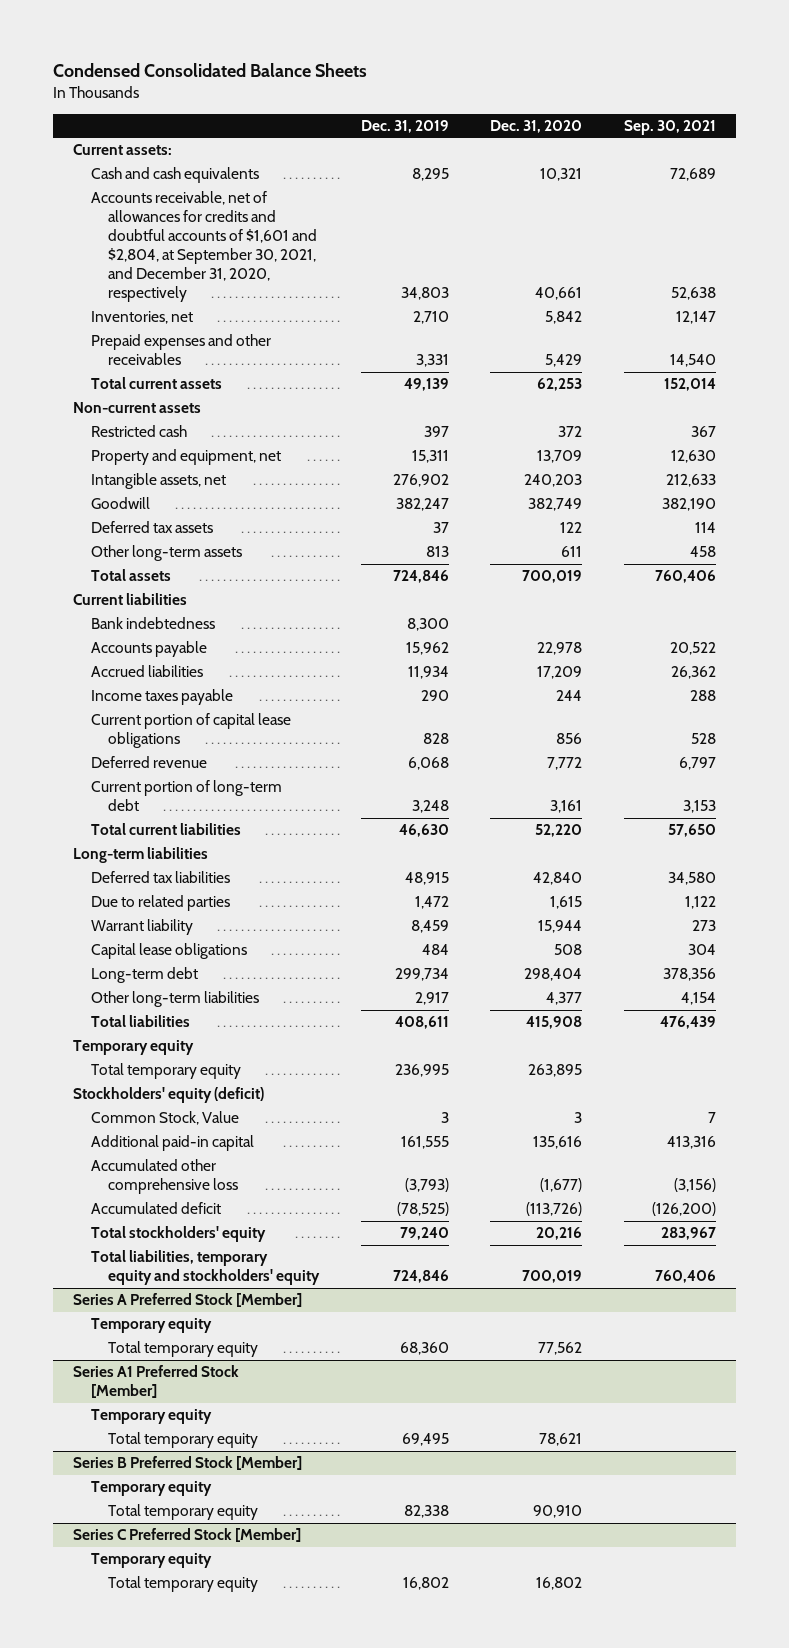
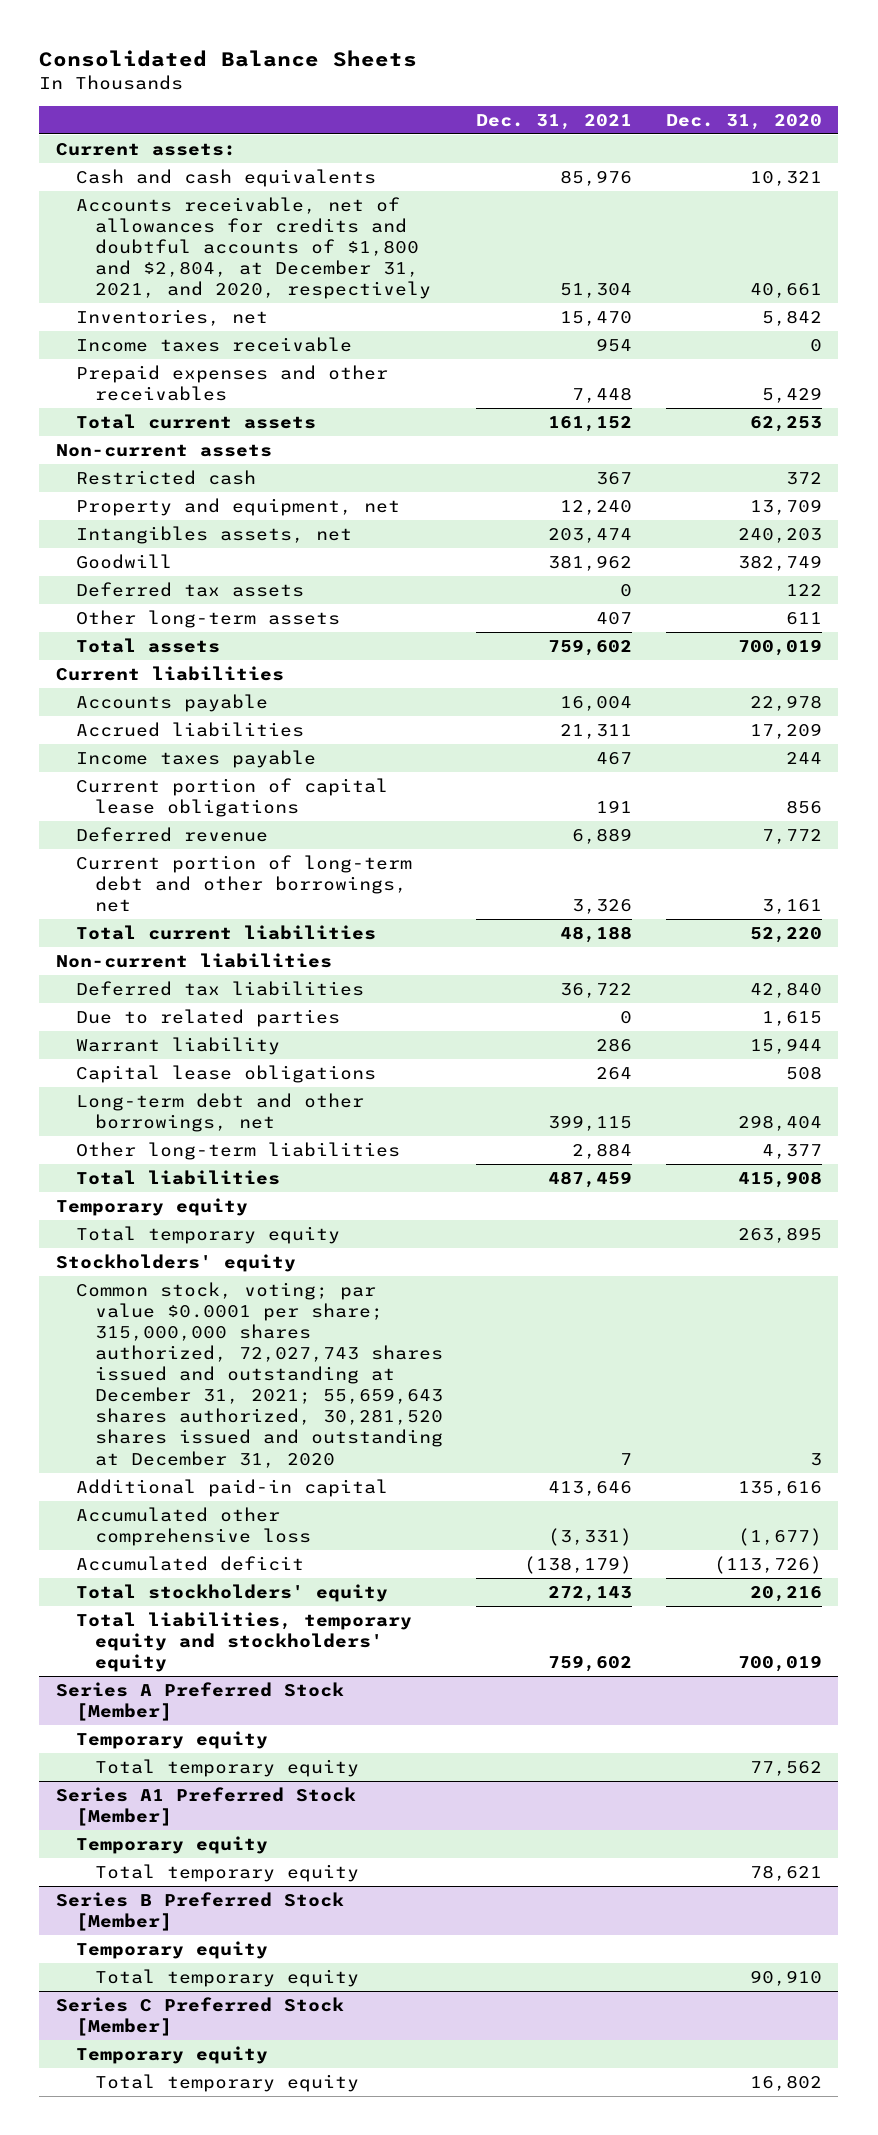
- Condensed Consolidated Balance Sheets
+ Consolidated Balance Sheets
- | Dec. 31, 2019 | Dec. 31, 2020 | Sep. 30, 2021
+ | Dec. 31, 2021 | Dec. 31, 2020
- Accounts receivable, net of allowances for credits and doubtful accounts of $1,601 and $2,804, at September 30, 2021, and December 31, 2020, respectively | 34,803 | 40,661 | 52,638
+ Accounts receivable, net of allowances for credits and doubtful accounts of $1,800 and $2,804, at December 31, 2021, and 2020, respectively | 51,304 | 40,661
+ Income taxes receivable | 954 | 0
- Intangible assets, net | 276,902 | 240,203 | 212,633
+ Intangibles assets, net | 203,474 | 240,203
- Bank indebtedness | 8,300 | |
- Current portion of long-term debt | 3,248 | 3,161 | 3,153
+ Current portion of long-term debt and other borrowings, net | 3,326 | 3,161
- Long-term liabilities
+ Non-current liabilities
- Long-term debt | 299,734 | 298,404 | 378,356
+ Long-term debt and other borrowings, net | 399,115 | 298,404
- Stockholders' equity (deficit)
- Common Stock, Value | 3 | 3 | 7
+ Stockholders' equity
+ Common stock, voting; par value $0.0001 per share; 315,000,000 shares authorized, 72,027,743 shares issued and outstanding at December 31, 2021; 55,659,643 shares authorized, 30,281,520 shares issued and outstanding at December 31, 2020 | 7 | 3

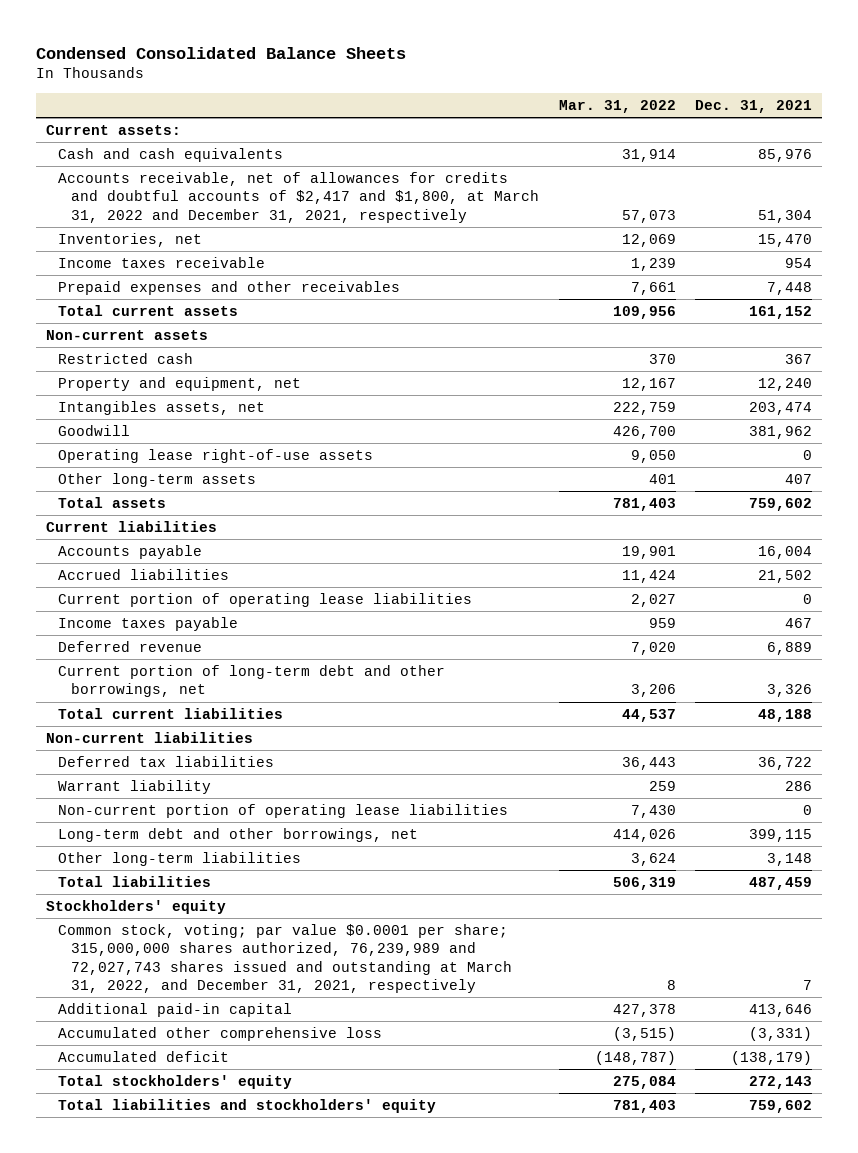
- Consolidated Balance Sheets
+ Condensed Consolidated Balance Sheets
- | Dec. 31, 2021 | Dec. 31, 2020
+ | Mar. 31, 2022 | Dec. 31, 2021
- Accounts receivable, net of allowances for credits and doubtful accounts of $1,800 and $2,804, at December 31, 2021, and 2020, respectively | 51,304 | 40,661
+ Accounts receivable, net of allowances for credits and doubtful accounts of $2,417 and $1,800, at March 31, 2022 and December 31, 2021, respectively | 57,073 | 51,304
- Deferred tax assets | 0 | 122
+ Operating lease right-of-use assets | 9,050 | 0
- Accrued liabilities | 21,311 | 17,209
+ Accrued liabilities | 11,424 | 21,502
+ Current portion of operating lease liabilities | 2,027 | 0
- Current portion of capital lease obligations | 191 | 856
- Due to related parties | 0 | 1,615
- Capital lease obligations | 264 | 508
+ Non-current portion of operating lease liabilities | 7,430 | 0
- Other long-term liabilities | 2,884 | 4,377
+ Other long-term liabilities | 3,624 | 3,148
- Temporary equity
- Total temporary equity | | 263,895
- Common stock, voting; par value $0.0001 per share; 315,000,000 shares authorized, 72,027,743 shares issued and outstanding at December 31, 2021; 55,659,643 shares authorized, 30,281,520 shares issued and outstanding at December 31, 2020 | 7 | 3
+ Common stock, voting; par value $0.0001 per share; 315,000,000 shares authorized, 76,239,989 and 72,027,743 shares issued and outstanding at March 31, 2022, and December 31, 2021, respectively | 8 | 7
- Total liabilities, temporary equity and stockholders' equity | 759,602 | 700,019
- Series A Preferred Stock [Member]
- Temporary equity
- Total temporary equity | | 77,562
- Series A1 Preferred Stock [Member]
- Temporary equity
- Total temporary equity | | 78,621
- Series B Preferred Stock [Member]
- Temporary equity
- Total temporary equity | | 90,910
- Series C Preferred Stock [Member]
- Temporary equity
- Total temporary equity | | 16,802
+ Total liabilities and stockholders' equity | 781,403 | 759,602

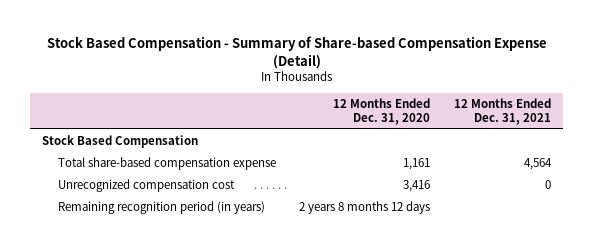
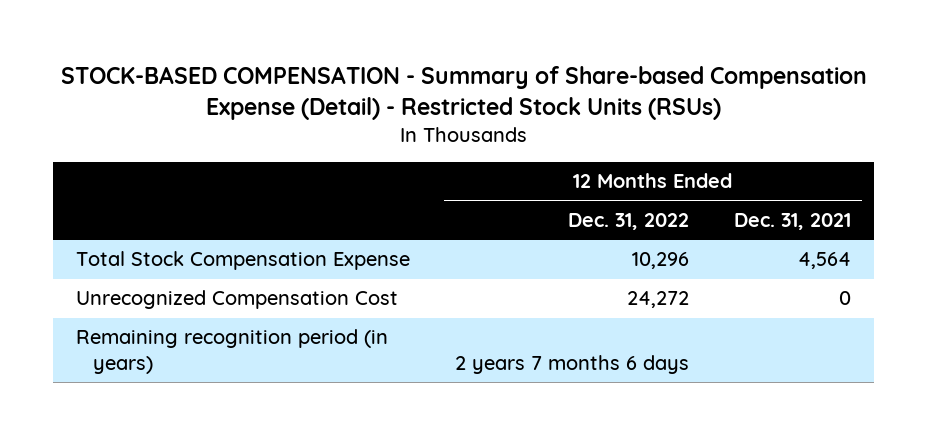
- Stock Based Compensation - Summary of Share-based Compensation Expense (Detail)
+ STOCK-BASED COMPENSATION - Summary of Share-based Compensation Expense (Detail) - Restricted Stock Units (RSUs)
- | 12 Months Ended Dec. 31, 2020 | 12 Months Ended Dec. 31, 2021
+ | 12 Months Ended Dec. 31, 2022 | 12 Months Ended Dec. 31, 2021
- Stock Based Compensation
- Total share-based compensation expense | 1,161 | 4,564
- Unrecognized compensation cost | 3,416 | 0
+ Total Stock Compensation Expense | 10,296 | 4,564
+ Unrecognized Compensation Cost | 24,272 | 0

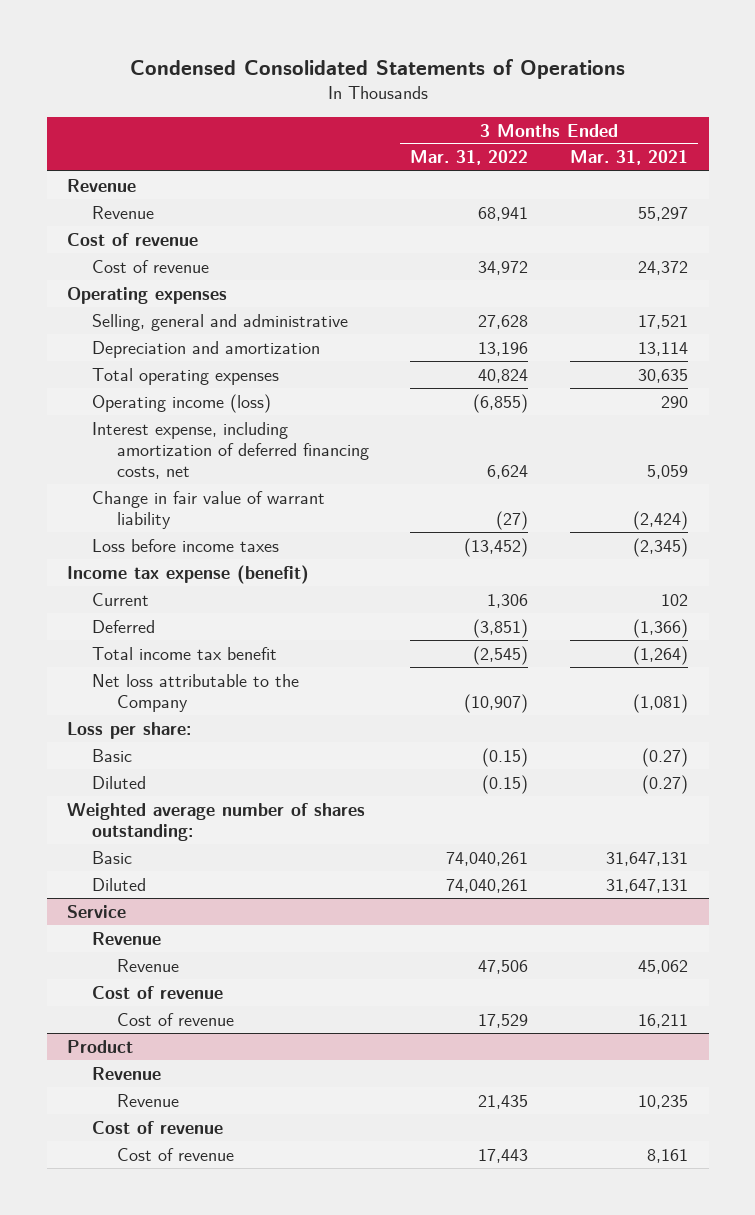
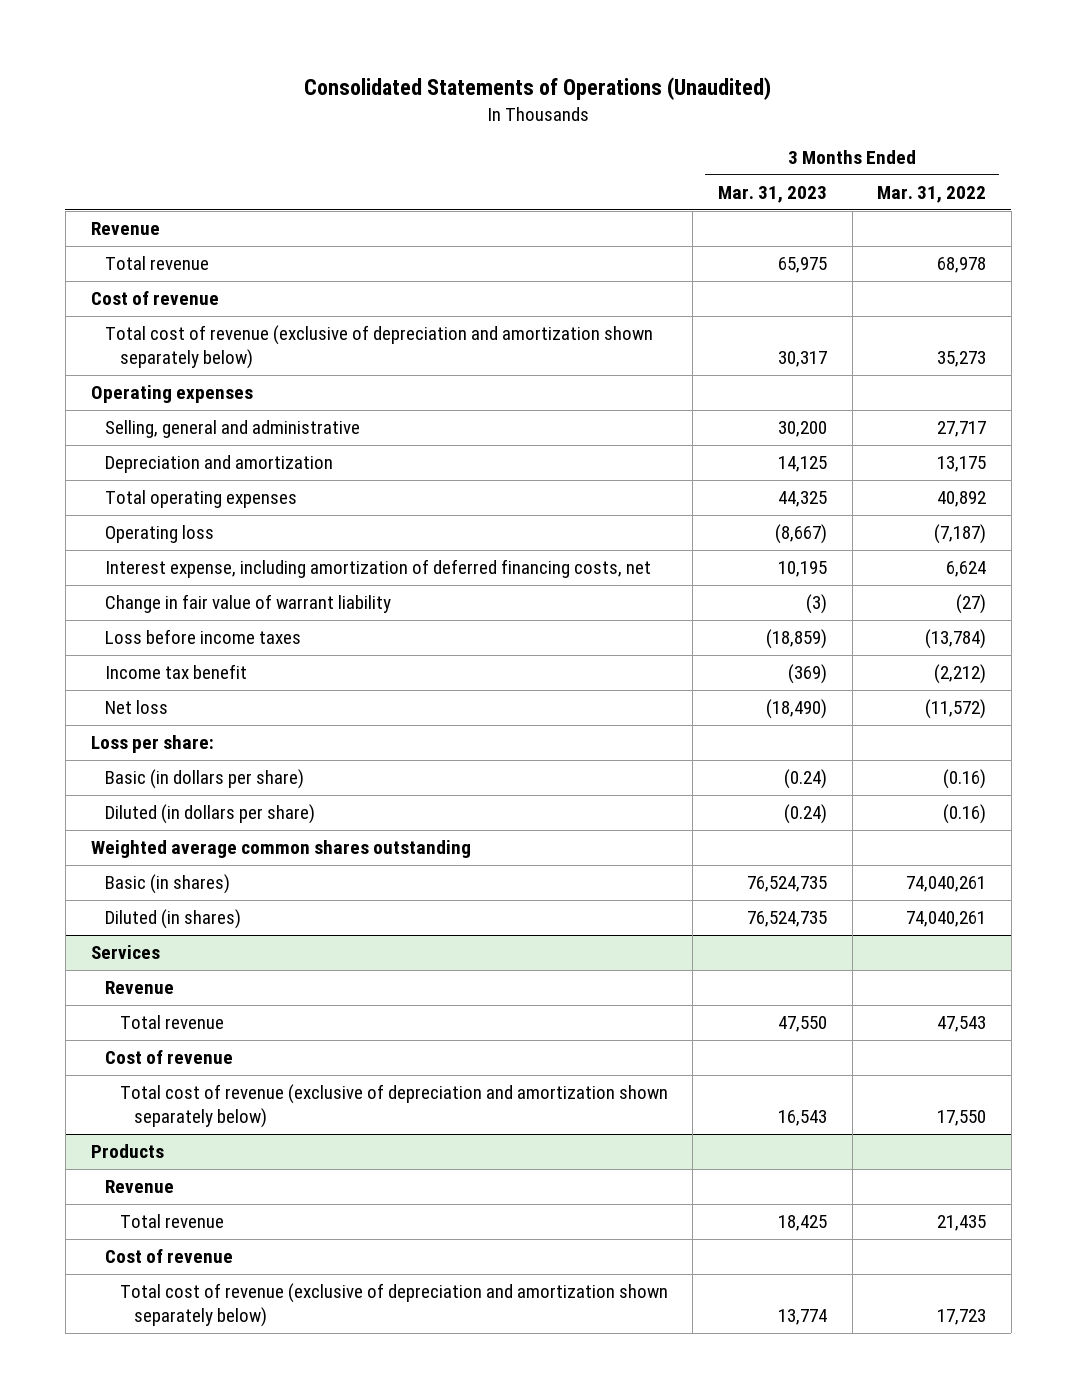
- Condensed Consolidated Statements of Operations
+ Consolidated Statements of Operations (Unaudited)
- | 3 Months Ended Mar. 31, 2022 | 3 Months Ended Mar. 31, 2021
+ | 3 Months Ended Mar. 31, 2023 | 3 Months Ended Mar. 31, 2022
- Revenue | 68,941 | 55,297
+ Total revenue | 65,975 | 68,978
- Cost of revenue | 34,972 | 24,372
+ Total cost of revenue (exclusive of depreciation and amortization shown separately below) | 30,317 | 35,273
- Selling, general and administrative | 27,628 | 17,521
- Depreciation and amortization | 13,196 | 13,114
- Total operating expenses | 40,824 | 30,635
- Operating income (loss) | (6,855) | 290
+ Selling, general and administrative | 30,200 | 27,717
+ Depreciation and amortization | 14,125 | 13,175
+ Total operating expenses | 44,325 | 40,892
+ Operating loss | (8,667) | (7,187)
- Loss before income taxes | (13,452) | (2,345)
- Income tax expense (benefit)
- Current | 1,306 | 102
- Deferred | (3,851) | (1,366)
- Total income tax benefit | (2,545) | (1,264)
- Net loss attributable to the Company | (10,907) | (1,081)
+ Loss before income taxes | (18,859) | (13,784)
+ Income tax benefit | (369) | (2,212)
+ Net loss | (18,490) | (11,572)
- Basic | (0.15) | (0.27)
- Diluted | (0.15) | (0.27)
- Weighted average number of shares outstanding:
- Basic | 74,040,261 | 31,647,131
- Diluted | 74,040,261 | 31,647,131
- Service
+ Basic (in dollars per share) | (0.24) | (0.16)
+ Diluted (in dollars per share) | (0.24) | (0.16)
+ Weighted average common shares outstanding
+ Basic (in shares) | 76,524,735 | 74,040,261
+ Diluted (in shares) | 76,524,735 | 74,040,261
+ Services
- Revenue | 47,506 | 45,062
+ Total revenue | 47,550 | 47,543
- Cost of revenue | 17,529 | 16,211
- Product
+ Total cost of revenue (exclusive of depreciation and amortization shown separately below) | 16,543 | 17,550
+ Products
- Revenue | 21,435 | 10,235
+ Total revenue | 18,425 | 21,435
- Cost of revenue | 17,443 | 8,161
+ Total cost of revenue (exclusive of depreciation and amortization shown separately below) | 13,774 | 17,723

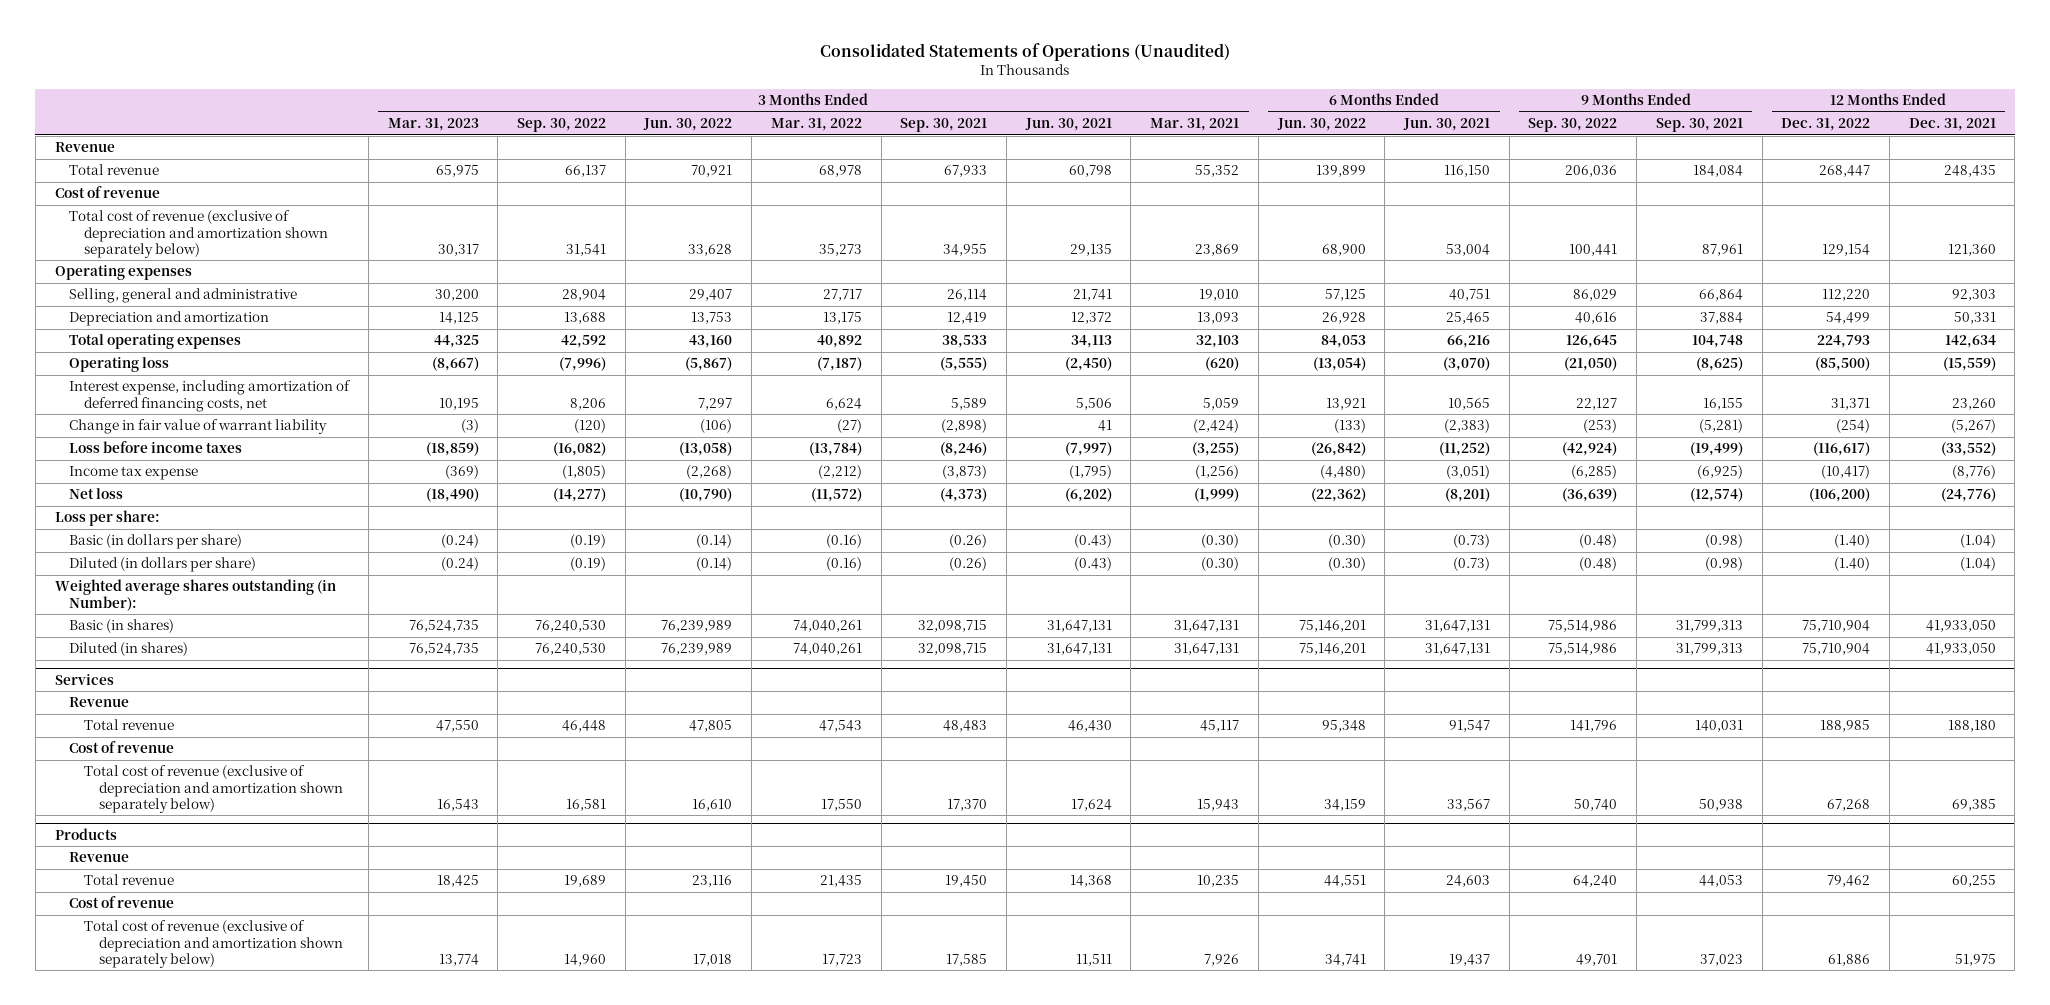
- | 3 Months Ended Mar. 31, 2023 | 3 Months Ended Mar. 31, 2022
+ | 3 Months Ended Mar. 31, 2023 | 3 Months Ended Sep. 30, 2022 | 3 Months Ended Jun. 30, 2022 | 3 Months Ended Mar. 31, 2022 | 3 Months Ended Sep. 30, 2021 | 3 Months Ended Jun. 30, 2021 | 3 Months Ended Mar. 31, 2021 | 6 Months Ended Jun. 30, 2022 | 6 Months Ended Jun. 30, 2021 | 9 Months Ended Sep. 30, 2022 | 9 Months Ended Sep. 30, 2021 | 12 Months Ended Dec. 31, 2022 | 12 Months Ended Dec. 31, 2021
- Income tax benefit | (369) | (2,212)
+ Income tax expense | (369) | (1,805) | (2,268) | (2,212) | (3,873) | (1,795) | (1,256) | (4,480) | (3,051) | (6,285) | (6,925) | (10,417) | (8,776)
- Weighted average common shares outstanding
+ Weighted average shares outstanding (in Number):

